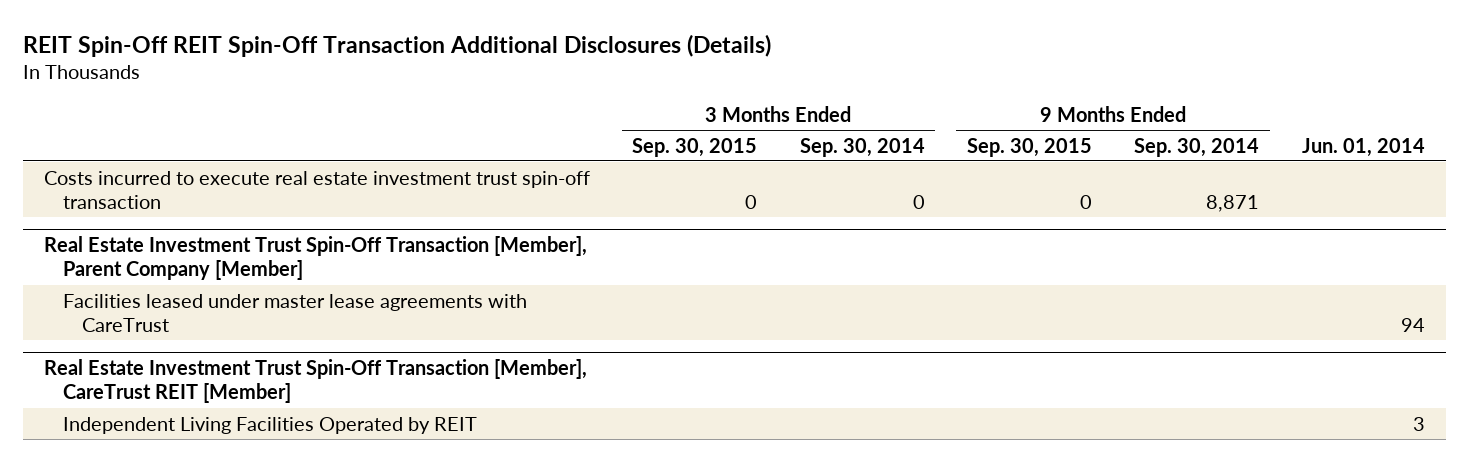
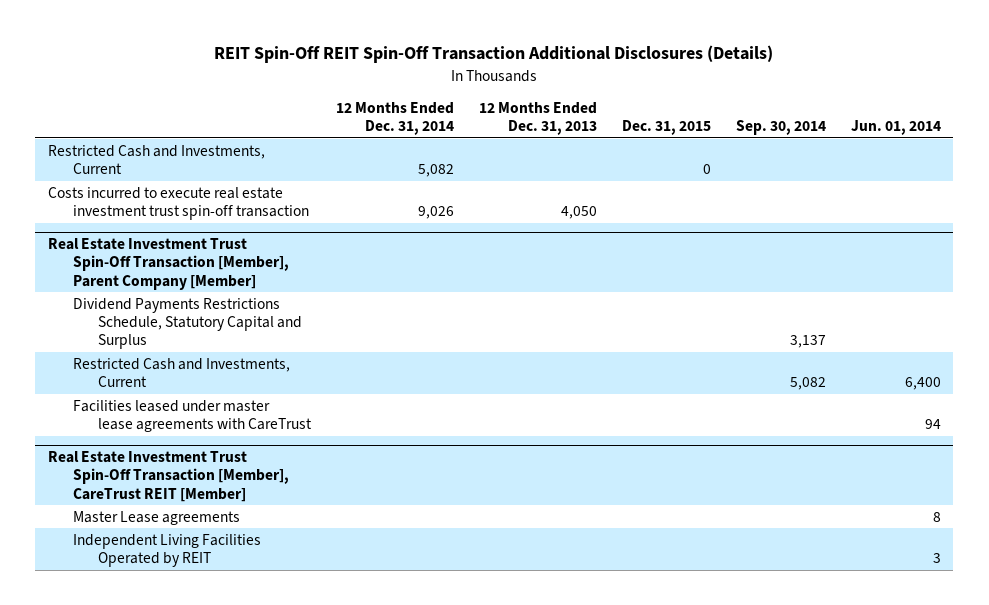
- | 3 Months Ended Sep. 30, 2015 | 3 Months Ended Sep. 30, 2014 | 9 Months Ended Sep. 30, 2015 | 9 Months Ended Sep. 30, 2014 | Jun. 01, 2014
+ | 12 Months Ended Dec. 31, 2014 | 12 Months Ended Dec. 31, 2013 | Dec. 31, 2015 | Sep. 30, 2014 | Jun. 01, 2014
+ Restricted Cash and Investments, Current | 5,082 | | 0 | |
@ Real Estate Investment Trust Spin-Off Transaction [Member], Parent Company [Member]
+ Dividend Payments Restrictions Schedule, Statutory Capital and Surplus | | | | 3,137 |
+ Restricted Cash and Investments, Current | | | | 5,082 | 6,400
@ Real Estate Investment Trust Spin-Off Transaction [Member], CareTrust REIT [Member]
+ Master Lease agreements | | | | | 8

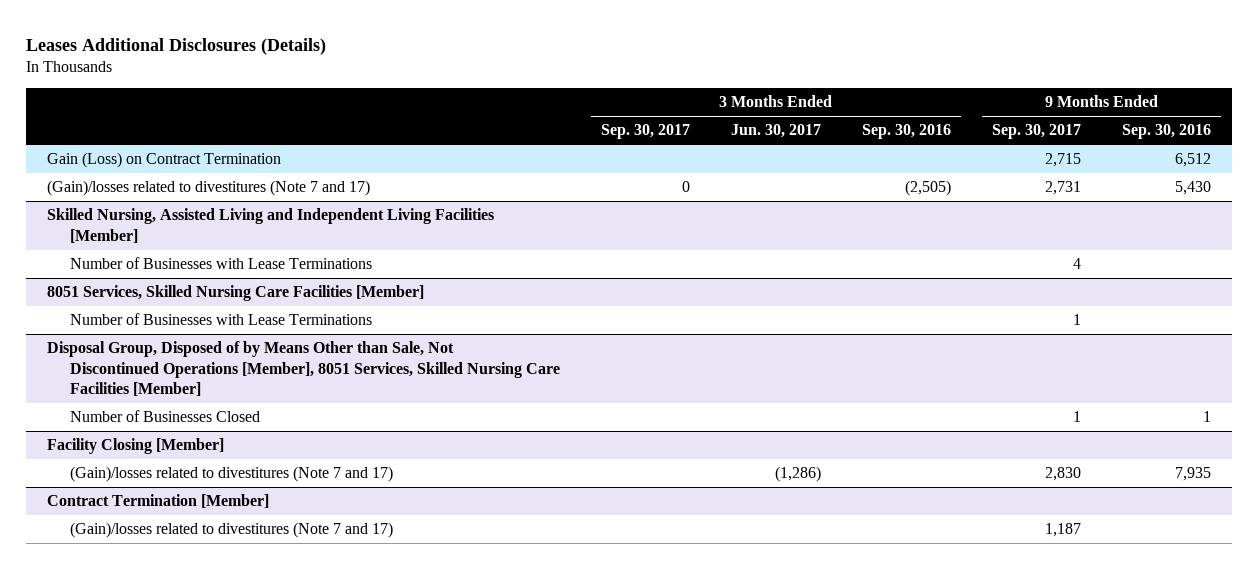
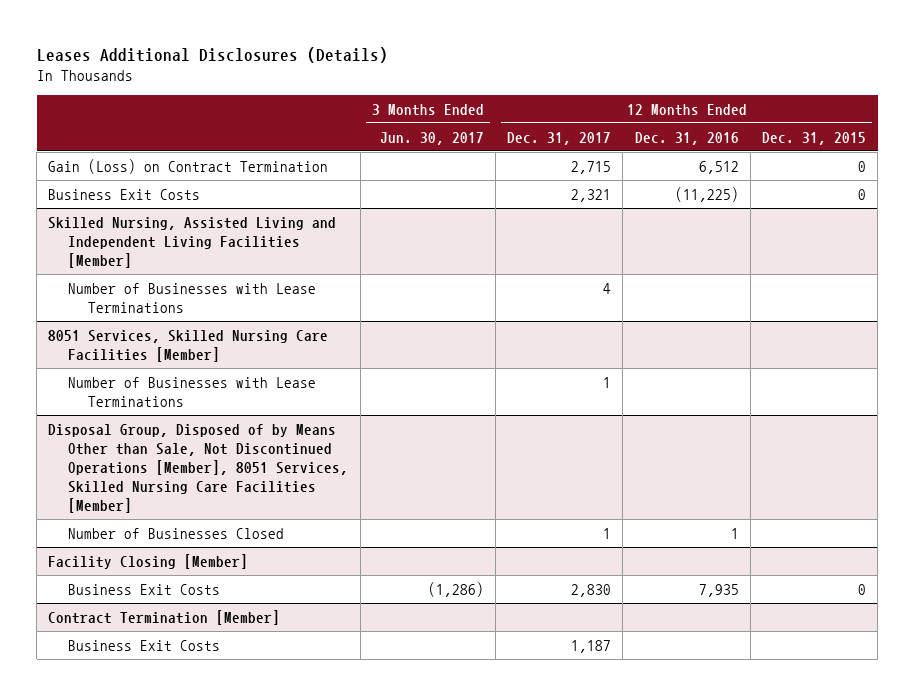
- | 3 Months Ended Sep. 30, 2017 | 3 Months Ended Jun. 30, 2017 | 3 Months Ended Sep. 30, 2016 | 9 Months Ended Sep. 30, 2017 | 9 Months Ended Sep. 30, 2016
+ | 3 Months Ended Jun. 30, 2017 | 12 Months Ended Dec. 31, 2017 | 12 Months Ended Dec. 31, 2016 | 12 Months Ended Dec. 31, 2015
- (Gain)/losses related to divestitures (Note 7 and 17) | 0 | | (2,505) | 2,731 | 5,430
+ Business Exit Costs | | 2,321 | (11,225) | 0
@ Facility Closing [Member]
- (Gain)/losses related to divestitures (Note 7 and 17) | | (1,286) | | 2,830 | 7,935
+ Business Exit Costs | (1,286) | 2,830 | 7,935 | 0
@ Contract Termination [Member]
- (Gain)/losses related to divestitures (Note 7 and 17) | | | | 1,187 |
+ Business Exit Costs | | 1,187 | |

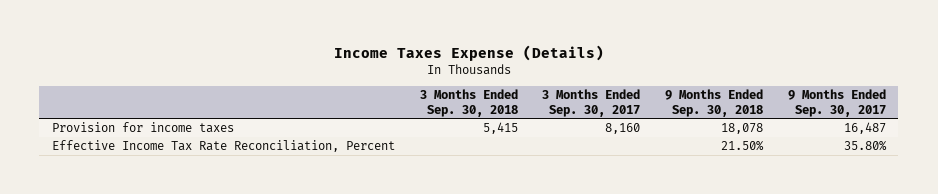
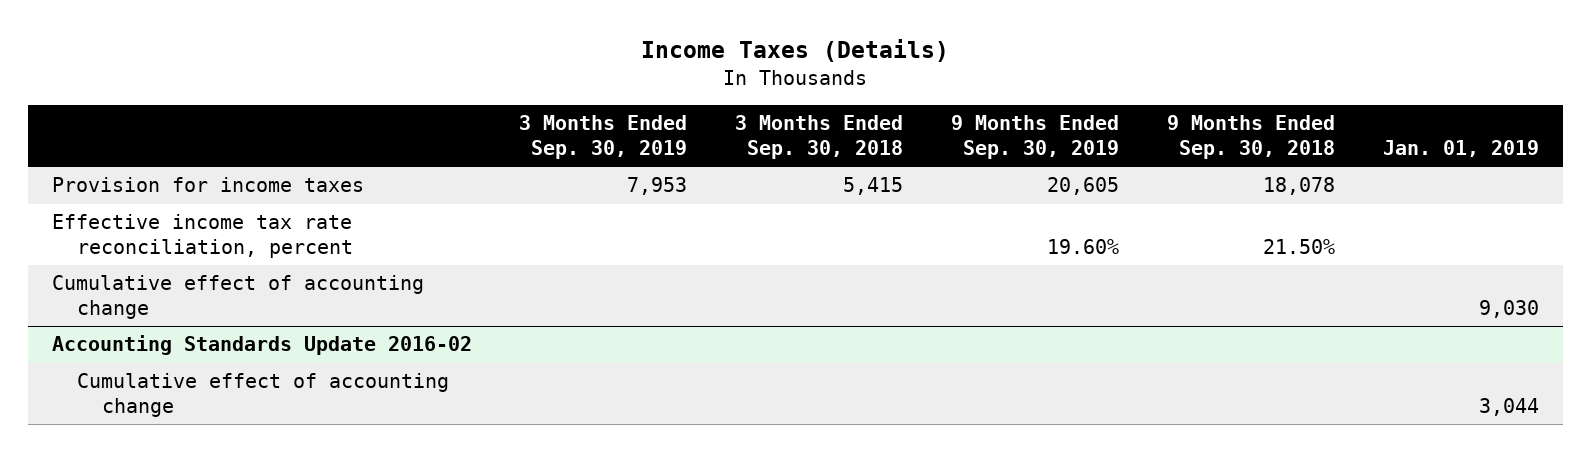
- Income Taxes Expense (Details)
+ Income Taxes (Details)
- | 3 Months Ended Sep. 30, 2018 | 3 Months Ended Sep. 30, 2017 | 9 Months Ended Sep. 30, 2018 | 9 Months Ended Sep. 30, 2017
+ | 3 Months Ended Sep. 30, 2019 | 3 Months Ended Sep. 30, 2018 | 9 Months Ended Sep. 30, 2019 | 9 Months Ended Sep. 30, 2018 | Jan. 01, 2019
- Effective Income Tax Rate Reconciliation, Percent | | | 21.50% | 35.80%
+ Effective income tax rate reconciliation, percent | | | 19.60% | 21.50% |
+ Cumulative effect of accounting change | | | | | 9,030
+ Accounting Standards Update 2016-02
+ Cumulative effect of accounting change | | | | | 3,044

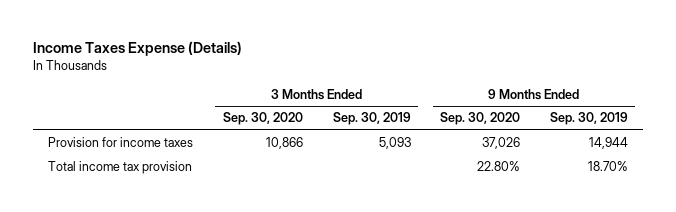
- Income Taxes (Details)
+ Income Taxes Expense (Details)
- | 3 Months Ended Sep. 30, 2019 | 3 Months Ended Sep. 30, 2018 | 9 Months Ended Sep. 30, 2019 | 9 Months Ended Sep. 30, 2018 | Jan. 01, 2019
+ | 3 Months Ended Sep. 30, 2020 | 3 Months Ended Sep. 30, 2019 | 9 Months Ended Sep. 30, 2020 | 9 Months Ended Sep. 30, 2019
- Provision for income taxes | 7,953 | 5,415 | 20,605 | 18,078 |
- Effective income tax rate reconciliation, percent | | | 19.60% | 21.50% |
- Cumulative effect of accounting change | | | | | 9,030
- Accounting Standards Update 2016-02
- Cumulative effect of accounting change | | | | | 3,044
+ Provision for income taxes | 10,866 | 5,093 | 37,026 | 14,944
+ Total income tax provision | | | 22.80% | 18.70%

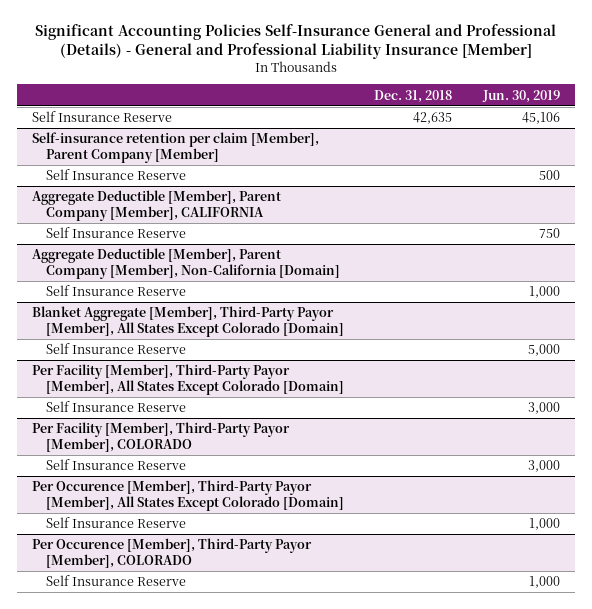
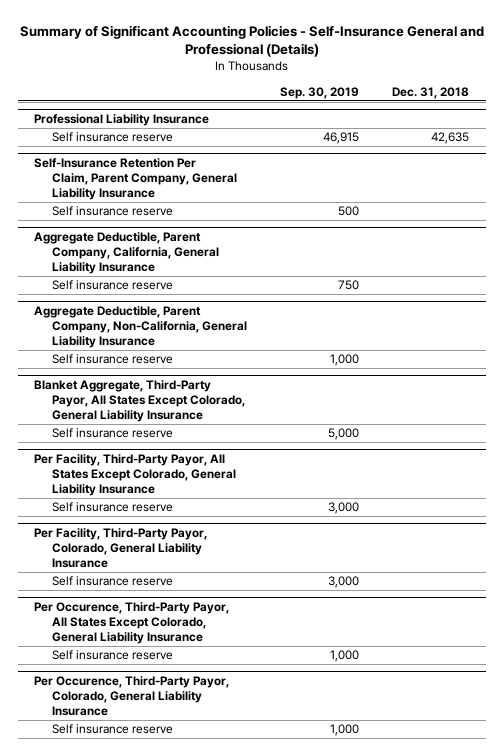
- Significant Accounting Policies Self-Insurance General and Professional (Details) - General and Professional Liability Insurance [Member]
+ Summary of Significant Accounting Policies - Self-Insurance General and Professional (Details)
- | Dec. 31, 2018 | Jun. 30, 2019
+ | Sep. 30, 2019 | Dec. 31, 2018
- Self Insurance Reserve | 42,635 | 45,106
- Self-insurance retention per claim [Member], Parent Company [Member]
- Self Insurance Reserve | | 500
- Aggregate Deductible [Member], Parent Company [Member], CALIFORNIA
- Self Insurance Reserve | | 750
- Aggregate Deductible [Member], Parent Company [Member], Non-California [Domain]
- Self Insurance Reserve | | 1,000
- Blanket Aggregate [Member], Third-Party Payor [Member], All States Except Colorado [Domain]
- Self Insurance Reserve | | 5,000
- Per Facility [Member], Third-Party Payor [Member], All States Except Colorado [Domain]
- Self Insurance Reserve | | 3,000
- Per Facility [Member], Third-Party Payor [Member], COLORADO
- Self Insurance Reserve | | 3,000
- Per Occurence [Member], Third-Party Payor [Member], All States Except Colorado [Domain]
- Self Insurance Reserve | | 1,000
- Per Occurence [Member], Third-Party Payor [Member], COLORADO
- Self Insurance Reserve | | 1,000
+ Professional Liability Insurance
+ Self insurance reserve | 46,915 | 42,635
+ Self-Insurance Retention Per Claim, Parent Company, General Liability Insurance
+ Self insurance reserve | 500 |
+ Aggregate Deductible, Parent Company, California, General Liability Insurance
+ Self insurance reserve | 750 |
+ Aggregate Deductible, Parent Company, Non-California, General Liability Insurance
+ Self insurance reserve | 1,000 |
+ Blanket Aggregate, Third-Party Payor, All States Except Colorado, General Liability Insurance
+ Self insurance reserve | 5,000 |
+ Per Facility, Third-Party Payor, All States Except Colorado, General Liability Insurance
+ Self insurance reserve | 3,000 |
+ Per Facility, Third-Party Payor, Colorado, General Liability Insurance
+ Self insurance reserve | 3,000 |
+ Per Occurence, Third-Party Payor, All States Except Colorado, General Liability Insurance
+ Self insurance reserve | 1,000 |
+ Per Occurence, Third-Party Payor, Colorado, General Liability Insurance
+ Self insurance reserve | 1,000 |

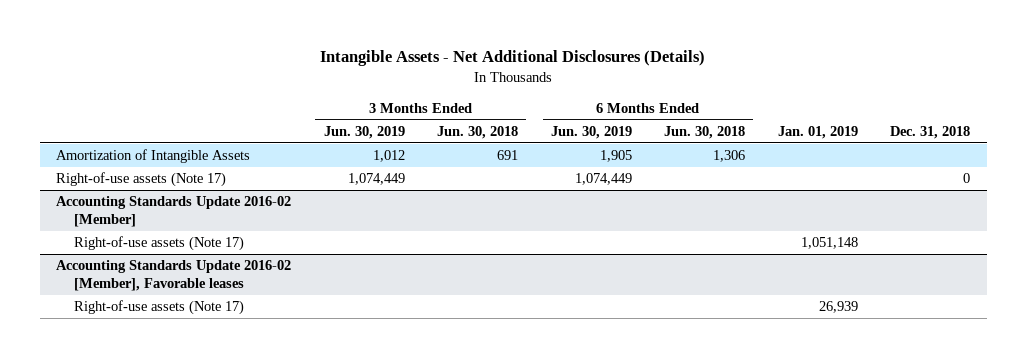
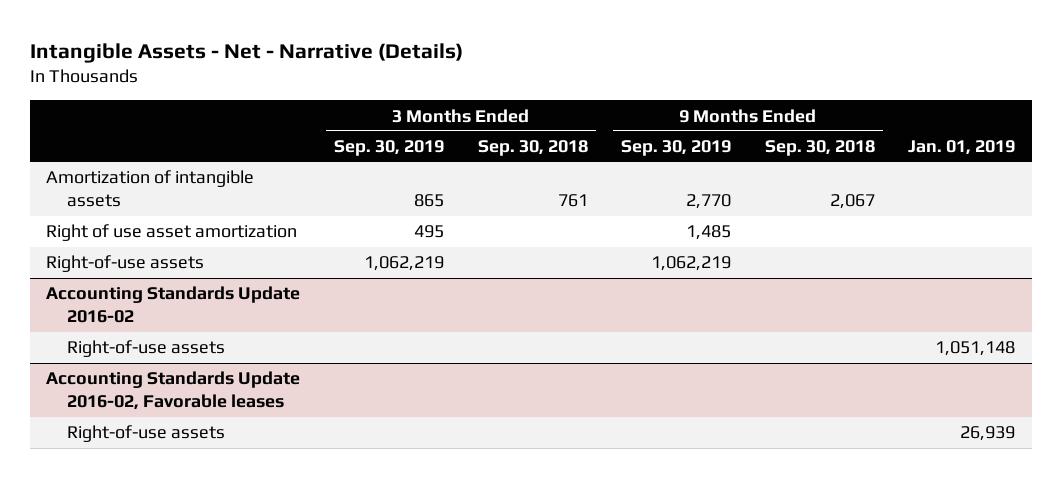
- Intangible Assets - Net Additional Disclosures (Details)
+ Intangible Assets - Net - Narrative (Details)
- | 3 Months Ended Jun. 30, 2019 | 3 Months Ended Jun. 30, 2018 | 6 Months Ended Jun. 30, 2019 | 6 Months Ended Jun. 30, 2018 | Jan. 01, 2019 | Dec. 31, 2018
+ | 3 Months Ended Sep. 30, 2019 | 3 Months Ended Sep. 30, 2018 | 9 Months Ended Sep. 30, 2019 | 9 Months Ended Sep. 30, 2018 | Jan. 01, 2019
- Amortization of Intangible Assets | 1,012 | 691 | 1,905 | 1,306 | |
- Right-of-use assets (Note 17) | 1,074,449 | | 1,074,449 | | | 0
- Accounting Standards Update 2016-02 [Member]
- Right-of-use assets (Note 17) | | | | | 1,051,148 |
- Accounting Standards Update 2016-02 [Member], Favorable leases
- Right-of-use assets (Note 17) | | | | | 26,939 |
+ Amortization of intangible assets | 865 | 761 | 2,770 | 2,067 |
+ Right of use asset amortization | 495 | | 1,485 | |
+ Right-of-use assets | 1,062,219 | | 1,062,219 | |
+ Accounting Standards Update 2016-02
+ Right-of-use assets | | | | | 1,051,148
+ Accounting Standards Update 2016-02, Favorable leases
+ Right-of-use assets | | | | | 26,939

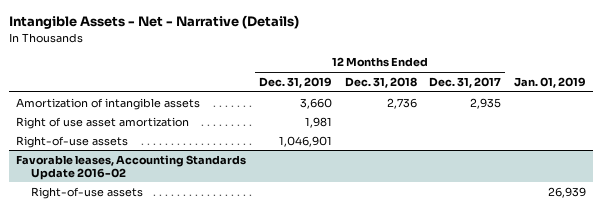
- | 3 Months Ended Sep. 30, 2019 | 3 Months Ended Sep. 30, 2018 | 9 Months Ended Sep. 30, 2019 | 9 Months Ended Sep. 30, 2018 | Jan. 01, 2019
+ | 12 Months Ended Dec. 31, 2019 | 12 Months Ended Dec. 31, 2018 | 12 Months Ended Dec. 31, 2017 | Jan. 01, 2019
- Accounting Standards Update 2016-02
- Right-of-use assets | | | | | 1,051,148
- Accounting Standards Update 2016-02, Favorable leases
+ Favorable leases, Accounting Standards Update 2016-02

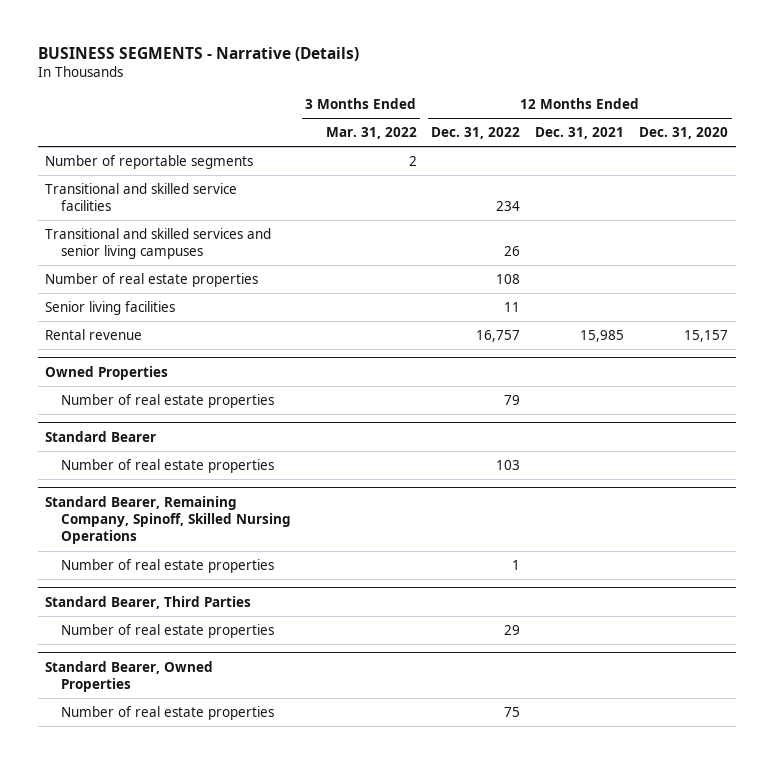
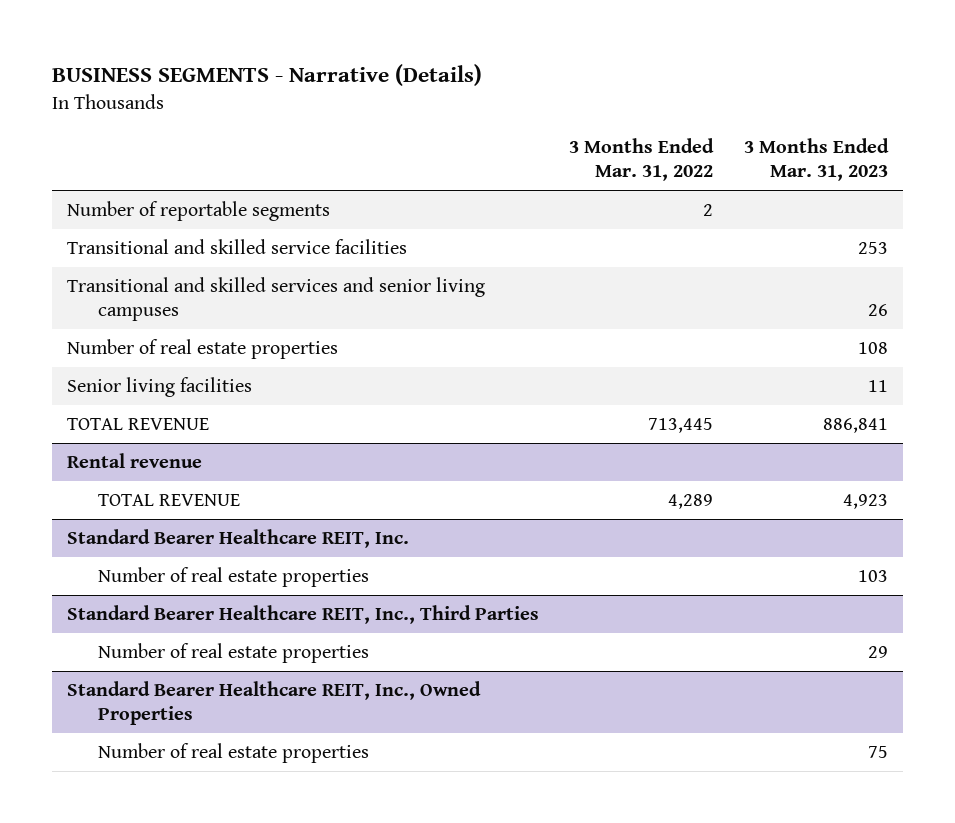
- | 3 Months Ended Mar. 31, 2022 | 12 Months Ended Dec. 31, 2022 | 12 Months Ended Dec. 31, 2021 | 12 Months Ended Dec. 31, 2020
+ | 3 Months Ended Mar. 31, 2022 | 3 Months Ended Mar. 31, 2023
- Rental revenue | | 16,757 | 15,985 | 15,157
- Owned Properties
- Number of real estate properties | | 79 | |
- Standard Bearer
+ TOTAL REVENUE | 713,445 | 886,841
+ Rental revenue
+ TOTAL REVENUE | 4,289 | 4,923
+ Standard Bearer Healthcare REIT, Inc.
- Standard Bearer, Remaining Company, Spinoff, Skilled Nursing Operations
- Number of real estate properties | | 1 | |
- Standard Bearer, Third Parties
+ Standard Bearer Healthcare REIT, Inc., Third Parties
- Standard Bearer, Owned Properties
+ Standard Bearer Healthcare REIT, Inc., Owned Properties

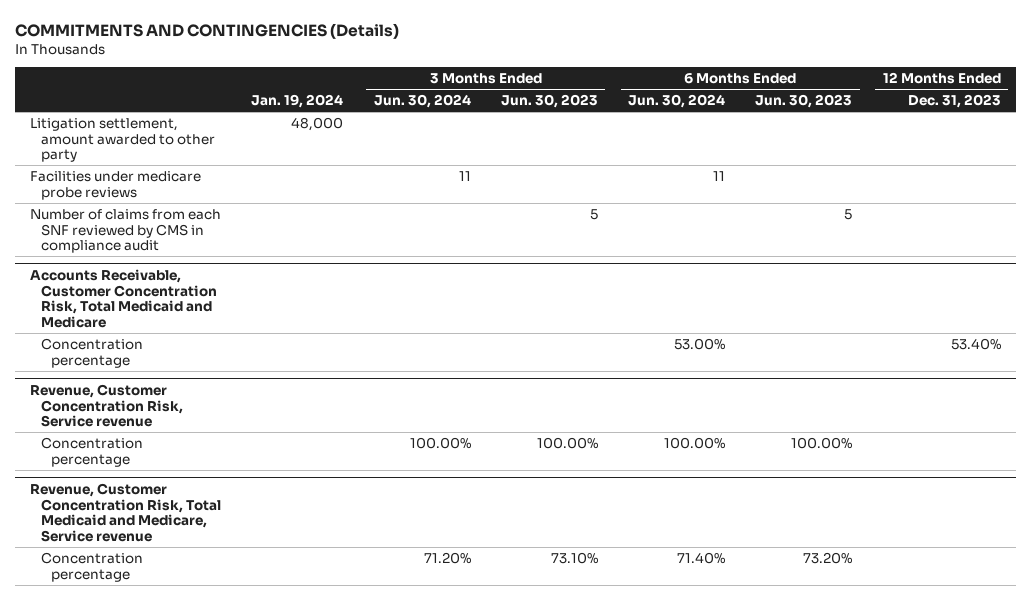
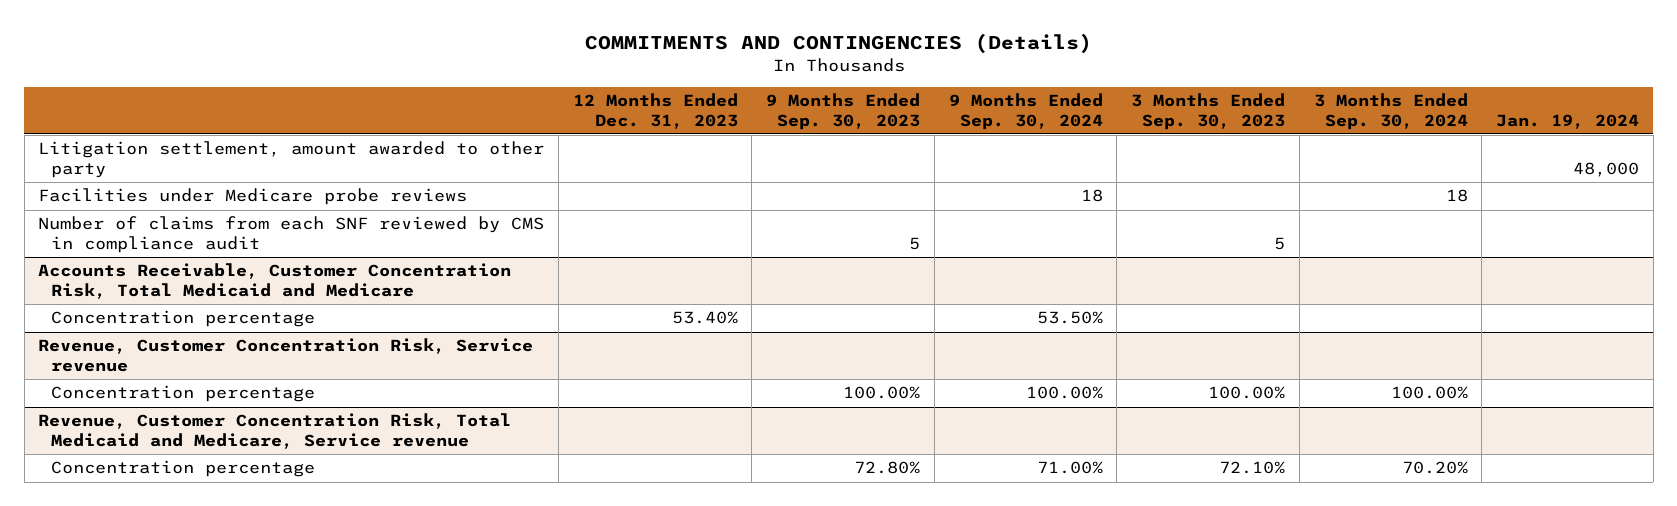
- | Jan. 19, 2024 | 3 Months Ended Jun. 30, 2024 | 3 Months Ended Jun. 30, 2023 | 6 Months Ended Jun. 30, 2024 | 6 Months Ended Jun. 30, 2023 | 12 Months Ended Dec. 31, 2023
+ | 12 Months Ended Dec. 31, 2023 | 9 Months Ended Sep. 30, 2023 | 9 Months Ended Sep. 30, 2024 | 3 Months Ended Sep. 30, 2023 | 3 Months Ended Sep. 30, 2024 | Jan. 19, 2024
- Facilities under medicare probe reviews | | 11 | | 11 | |
+ Facilities under Medicare probe reviews | | | 18 | | 18 |

